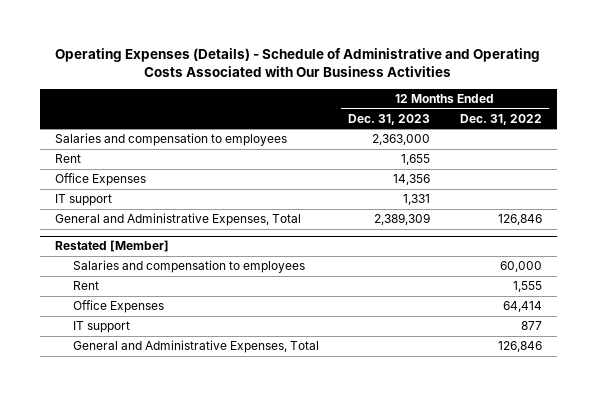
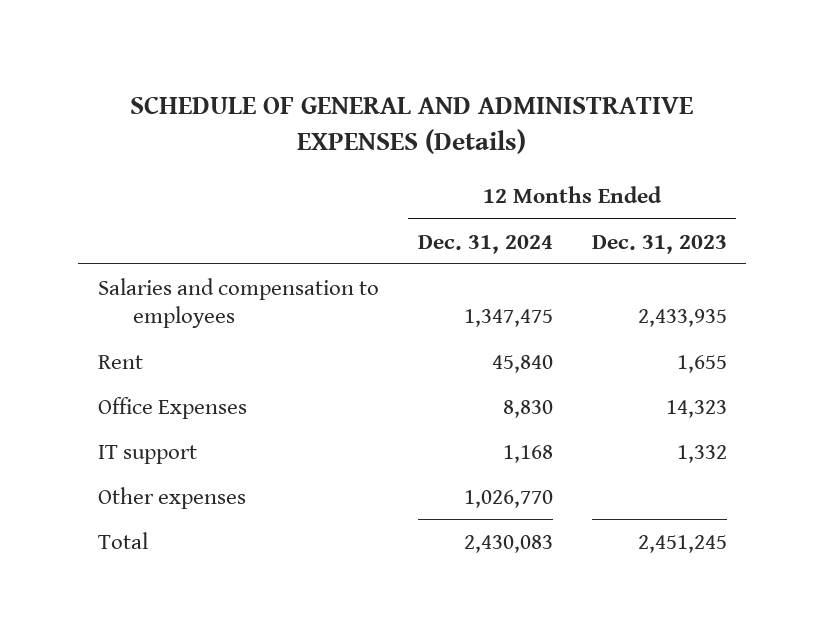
- Operating Expenses (Details) - Schedule of Administrative and Operating Costs Associated with Our Business Activities
+ SCHEDULE OF GENERAL AND ADMINISTRATIVE EXPENSES (Details)
- | 12 Months Ended Dec. 31, 2023 | 12 Months Ended Dec. 31, 2022
+ | 12 Months Ended Dec. 31, 2024 | 12 Months Ended Dec. 31, 2023
- Salaries and compensation to employees | 2,363,000 |
+ Salaries and compensation to employees | 1,347,475 | 2,433,935
- Office Expenses | 14,356 |
- IT support | 1,331 |
- General and Administrative Expenses, Total | 2,389,309 | 126,846
- Restated [Member]
- Salaries and compensation to employees | | 60,000
- Rent | | 1,555
- Office Expenses | | 64,414
- IT support | | 877
- General and Administrative Expenses, Total | | 126,846
+ Office Expenses | 8,830 | 14,323
+ IT support | 1,168 | 1,332
+ Other expenses | 1,026,770 |
+ Total | 2,430,083 | 2,451,245

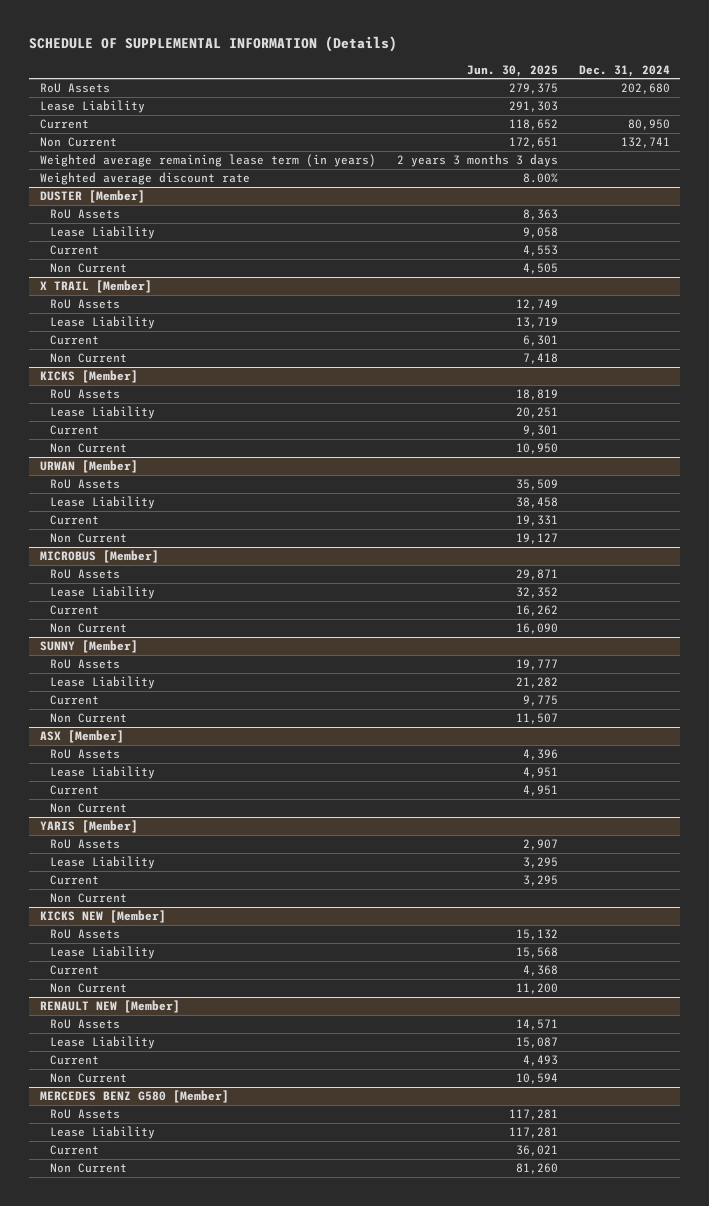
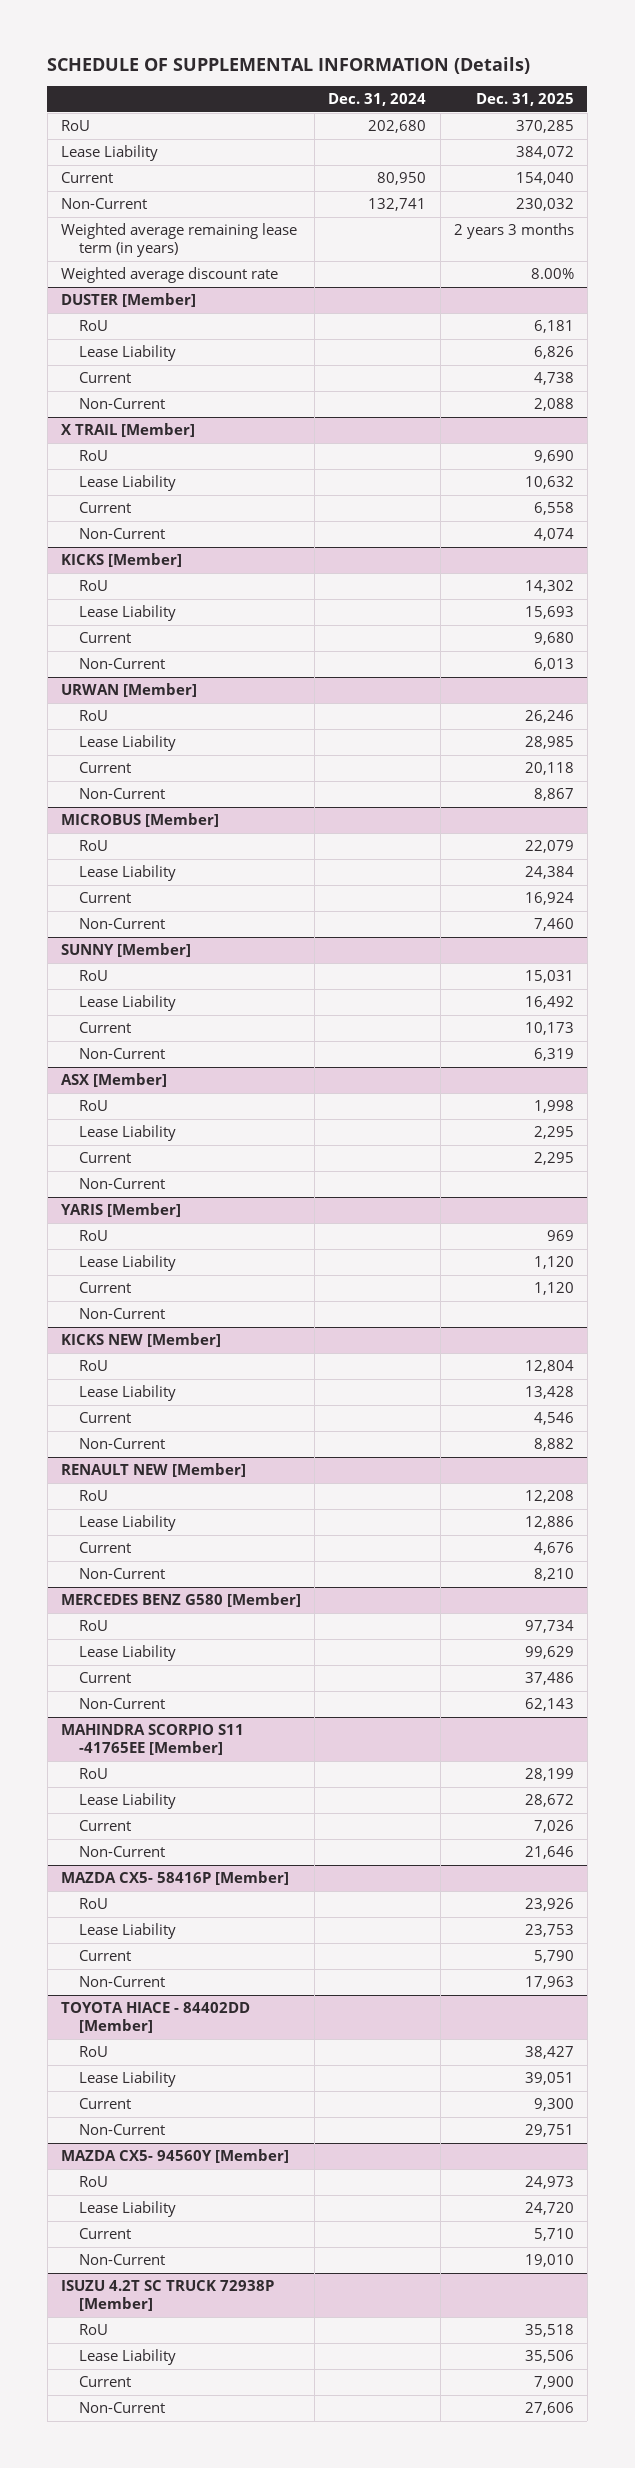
- | Jun. 30, 2025 | Dec. 31, 2024
+ | Dec. 31, 2024 | Dec. 31, 2025
- RoU Assets | 279,375 | 202,680
+ RoU | 202,680 | 370,285
- Non Current | 172,651 | 132,741
+ Non-Current | 132,741 | 230,032
@ DUSTER [Member]
- RoU Assets | 8,363 |
+ RoU | | 6,181
- Non Current | 4,505 |
+ Non-Current | | 2,088
@ X TRAIL [Member]
- RoU Assets | 12,749 |
+ RoU | | 9,690
- Non Current | 7,418 |
+ Non-Current | | 4,074
@ KICKS [Member]
- RoU Assets | 18,819 |
+ RoU | | 14,302
- Non Current | 10,950 |
+ Non-Current | | 6,013
@ URWAN [Member]
- RoU Assets | 35,509 |
+ RoU | | 26,246
- Non Current | 19,127 |
+ Non-Current | | 8,867
@ MICROBUS [Member]
- RoU Assets | 29,871 |
+ RoU | | 22,079
- Non Current | 16,090 |
+ Non-Current | | 7,460
@ SUNNY [Member]
- RoU Assets | 19,777 |
+ RoU | | 15,031
- Non Current | 11,507 |
+ Non-Current | | 6,319
@ ASX [Member]
- RoU Assets | 4,396 |
+ RoU | | 1,998
- Non Current
+ Non-Current
@ YARIS [Member]
- RoU Assets | 2,907 |
+ RoU | | 969
- Non Current
+ Non-Current
@ KICKS NEW [Member]
- RoU Assets | 15,132 |
+ RoU | | 12,804
- Non Current | 11,200 |
+ Non-Current | | 8,882
@ RENAULT NEW [Member]
- RoU Assets | 14,571 |
+ RoU | | 12,208
- Non Current | 10,594 |
+ Non-Current | | 8,210
@ MERCEDES BENZ G580 [Member]
- RoU Assets | 117,281 |
+ RoU | | 97,734
- Non Current | 81,260 |
+ Non-Current | | 62,143
+ MAHINDRA SCORPIO S11 -41765EE [Member]
+ RoU | | 28,199
+ Lease Liability | | 28,672
+ Current | | 7,026
+ Non-Current | | 21,646
+ MAZDA CX5- 58416P [Member]
+ RoU | | 23,926
+ Lease Liability | | 23,753
+ Current | | 5,790
+ Non-Current | | 17,963
+ TOYOTA HIACE - 84402DD [Member]
+ RoU | | 38,427
+ Lease Liability | | 39,051
+ Current | | 9,300
+ Non-Current | | 29,751
+ MAZDA CX5- 94560Y [Member]
+ RoU | | 24,973
+ Lease Liability | | 24,720
+ Current | | 5,710
+ Non-Current | | 19,010
+ ISUZU 4.2T SC TRUCK 72938P [Member]
+ RoU | | 35,518
+ Lease Liability | | 35,506
+ Current | | 7,900
+ Non-Current | | 27,606

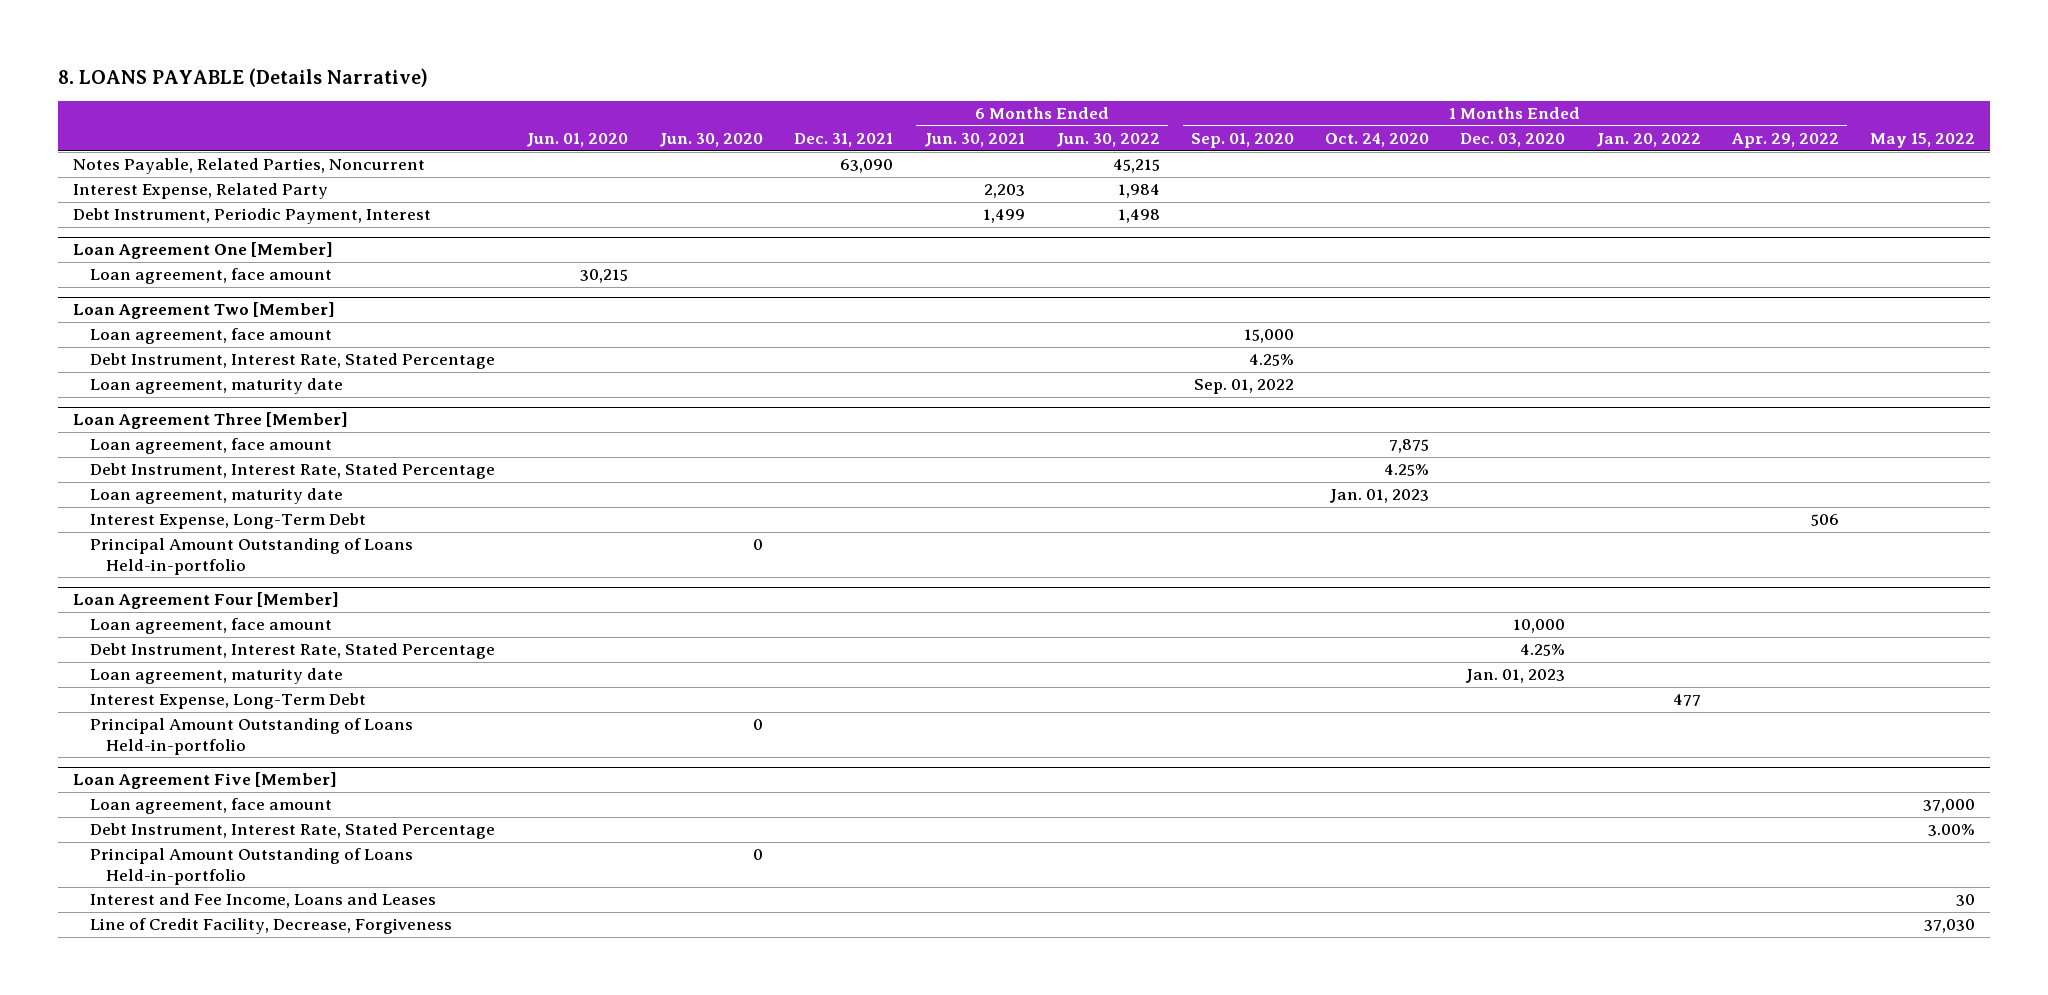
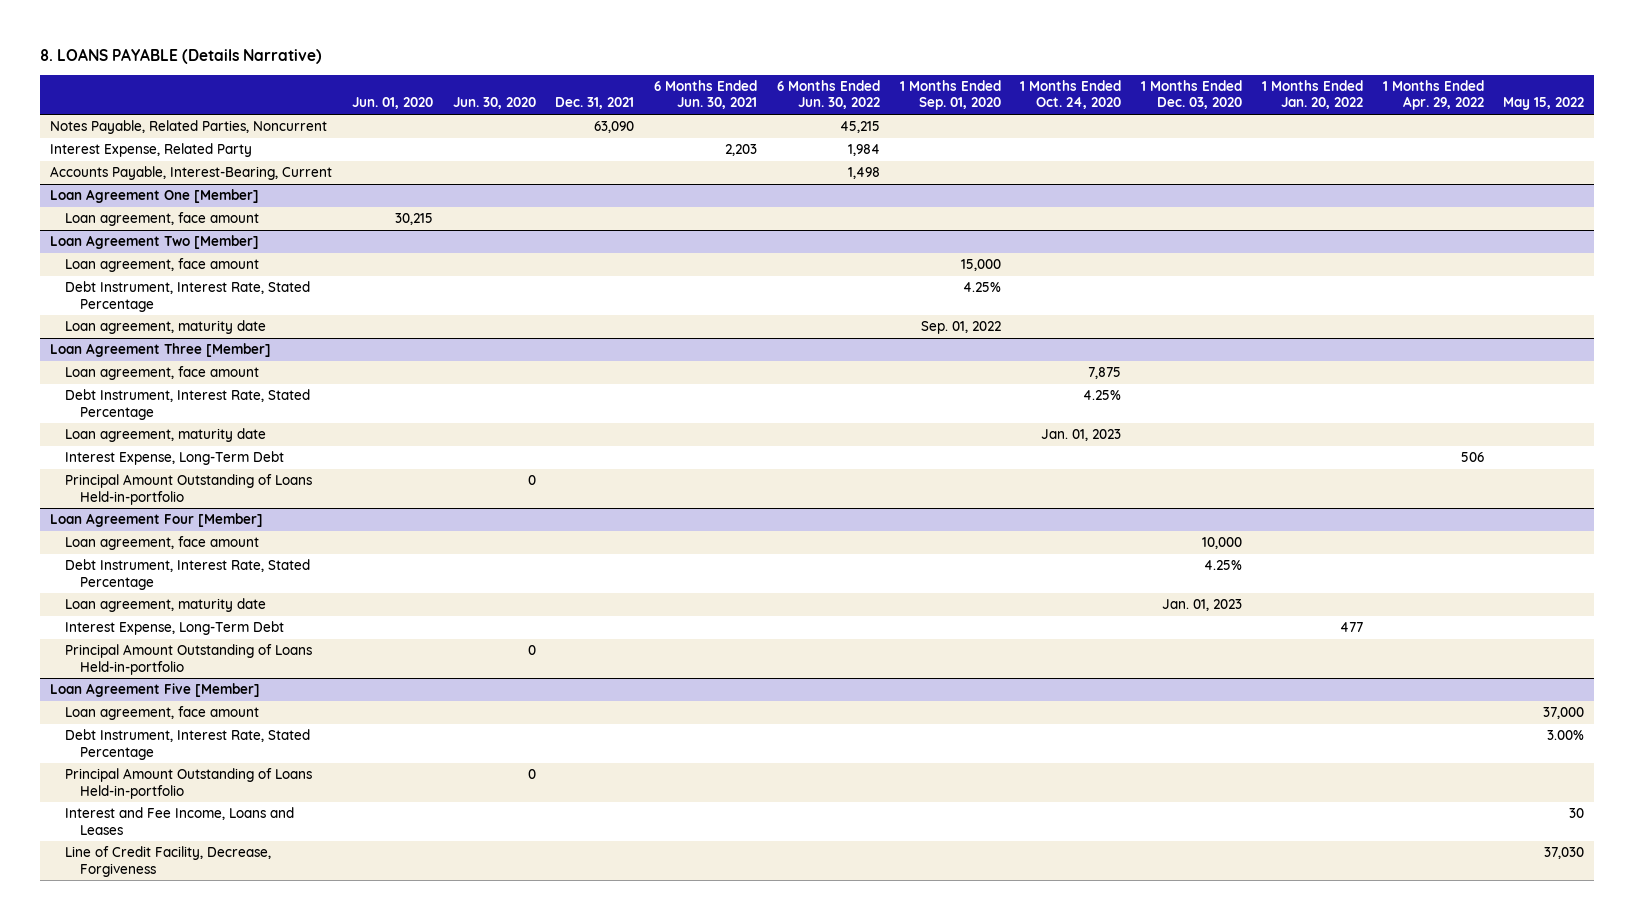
- Debt Instrument, Periodic Payment, Interest | | | | 1,499 | 1,498 | | | | | |
+ Accounts Payable, Interest-Bearing, Current | | | | | 1,498 | | | | | |

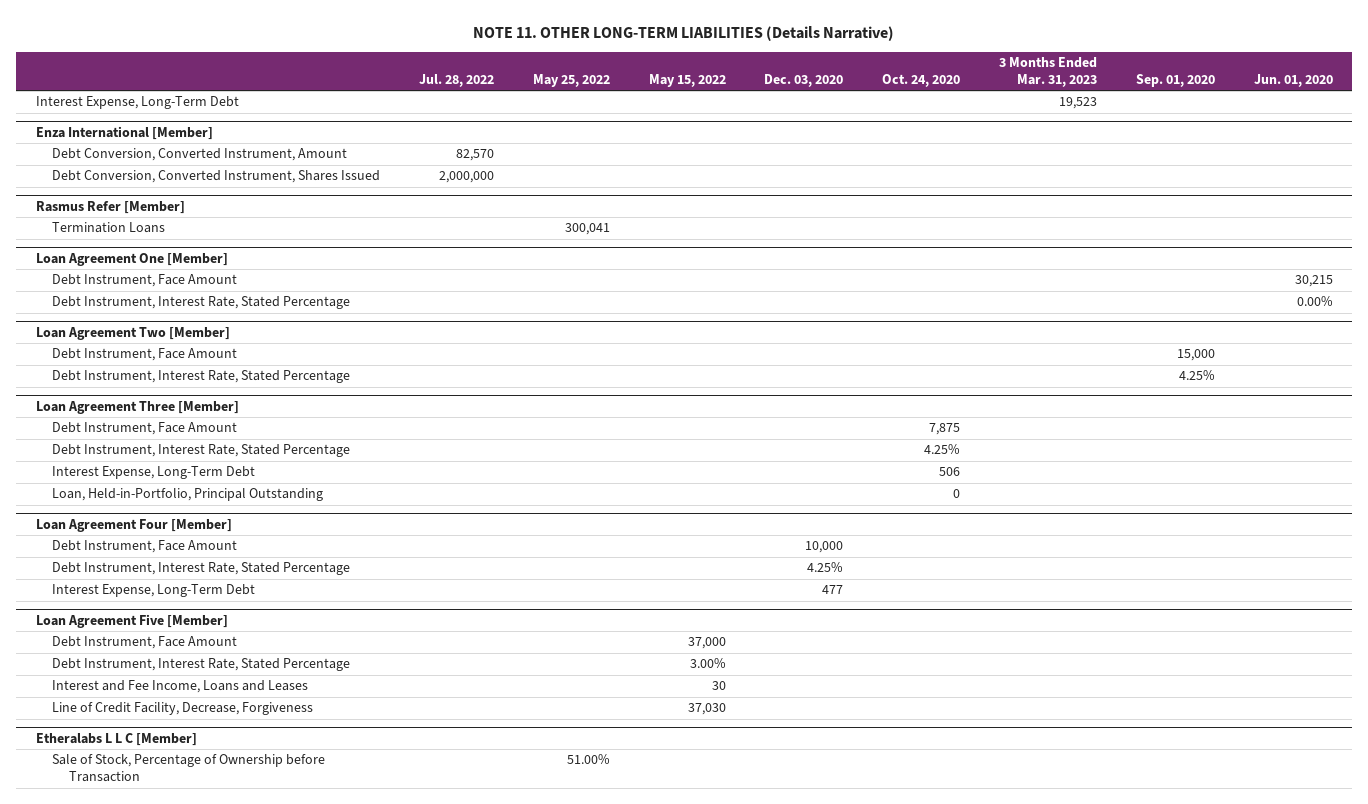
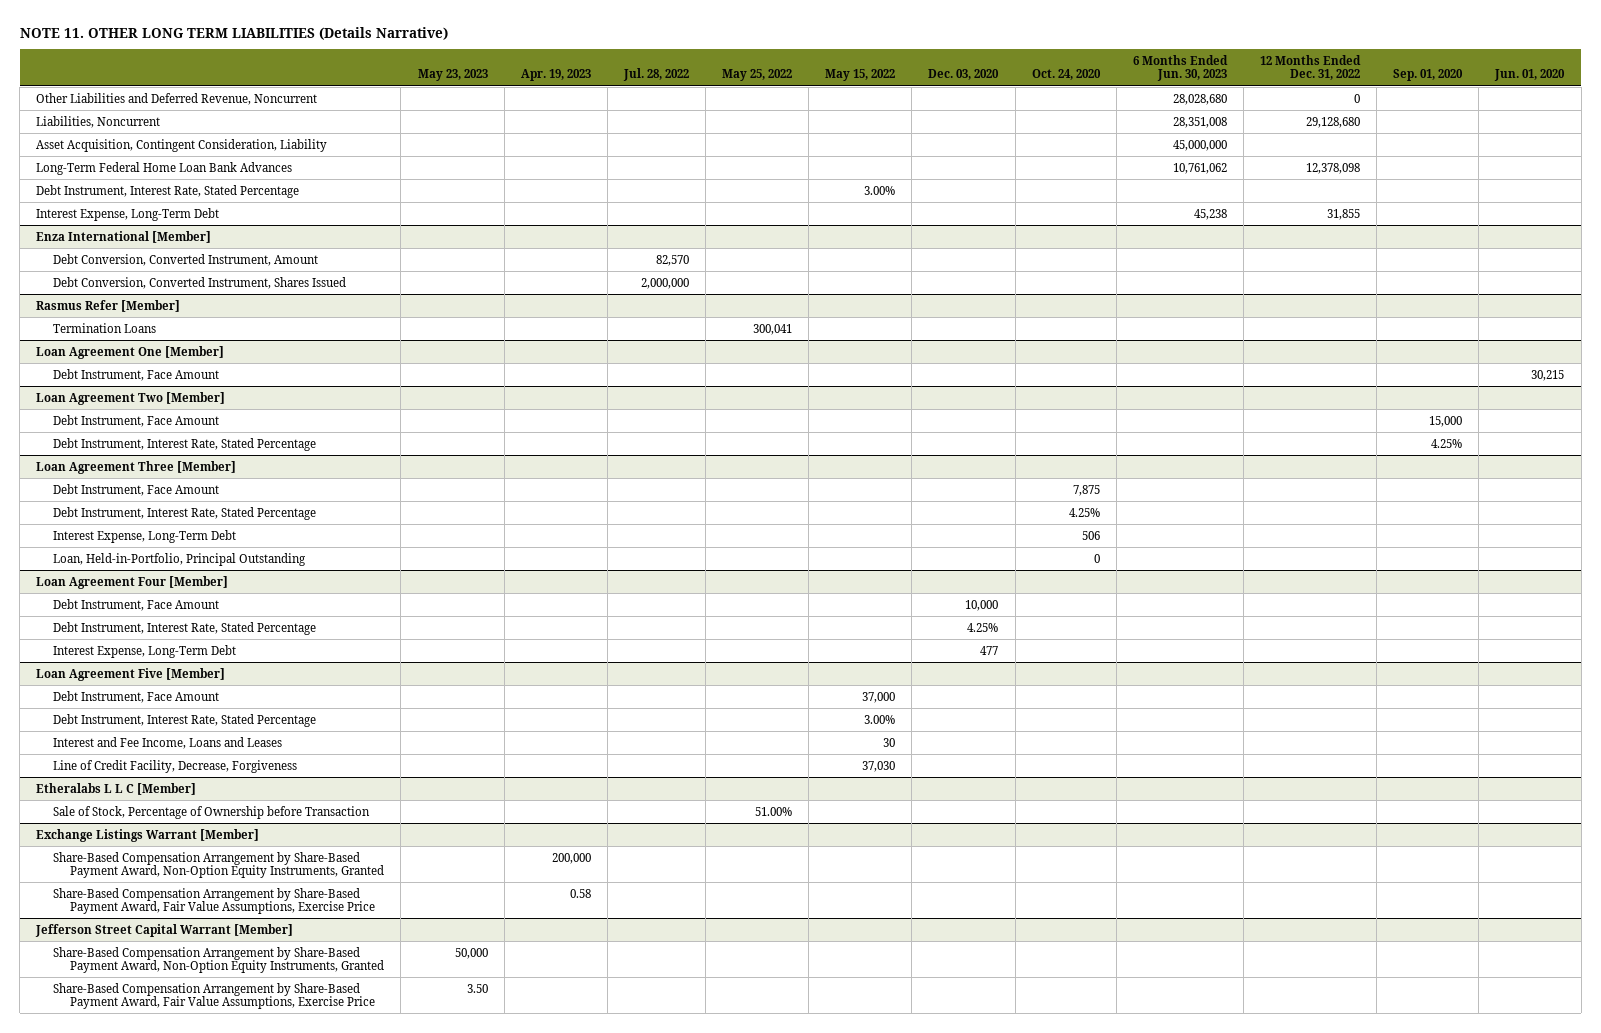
- NOTE 11. OTHER LONG-TERM LIABILITIES (Details Narrative)
+ NOTE 11. OTHER LONG TERM LIABILITIES (Details Narrative)
- | Jul. 28, 2022 | May 25, 2022 | May 15, 2022 | Dec. 03, 2020 | Oct. 24, 2020 | 3 Months Ended Mar. 31, 2023 | Sep. 01, 2020 | Jun. 01, 2020
+ | May 23, 2023 | Apr. 19, 2023 | Jul. 28, 2022 | May 25, 2022 | May 15, 2022 | Dec. 03, 2020 | Oct. 24, 2020 | 6 Months Ended Jun. 30, 2023 | 12 Months Ended Dec. 31, 2022 | Sep. 01, 2020 | Jun. 01, 2020
+ Other Liabilities and Deferred Revenue, Noncurrent | | | | | | | | 28,028,680 | 0 | |
+ Liabilities, Noncurrent | | | | | | | | 28,351,008 | 29,128,680 | |
+ Asset Acquisition, Contingent Consideration, Liability | | | | | | | | 45,000,000 | | |
+ Long-Term Federal Home Loan Bank Advances | | | | | | | | 10,761,062 | 12,378,098 | |
+ Debt Instrument, Interest Rate, Stated Percentage | | | | | 3.00% | | | | | |
@ Loan Agreement One [Member]
- Debt Instrument, Interest Rate, Stated Percentage | | | | | | | | 0.00%
+ Exchange Listings Warrant [Member]
+ Share-Based Compensation Arrangement by Share-Based Payment Award, Non-Option Equity Instruments, Granted | | 200,000 | | | | | | | | |
+ Share-Based Compensation Arrangement by Share-Based Payment Award, Fair Value Assumptions, Exercise Price | | 0.58 | | | | | | | | |
+ Jefferson Street Capital Warrant [Member]
+ Share-Based Compensation Arrangement by Share-Based Payment Award, Non-Option Equity Instruments, Granted | 50,000 | | | | | | | | | |
+ Share-Based Compensation Arrangement by Share-Based Payment Award, Fair Value Assumptions, Exercise Price | 3.50 | | | | | | | | | |

